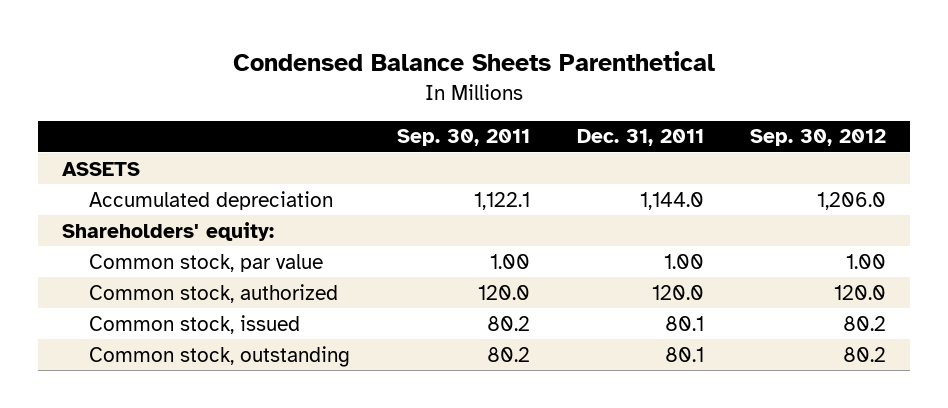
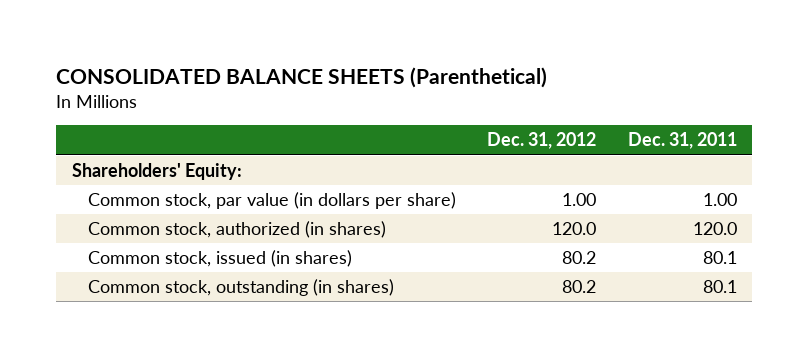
- Condensed Balance Sheets Parenthetical
+ CONSOLIDATED BALANCE SHEETS (Parenthetical)
- | Sep. 30, 2011 | Dec. 31, 2011 | Sep. 30, 2012
+ | Dec. 31, 2012 | Dec. 31, 2011
- ASSETS
- Accumulated depreciation | 1,122.1 | 1,144.0 | 1,206.0
- Shareholders' equity:
- Common stock, par value | 1.00 | 1.00 | 1.00
- Common stock, authorized | 120.0 | 120.0 | 120.0
- Common stock, issued | 80.2 | 80.1 | 80.2
- Common stock, outstanding | 80.2 | 80.1 | 80.2
+ Shareholders' Equity:
+ Common stock, par value (in dollars per share) | 1.00 | 1.00
+ Common stock, authorized (in shares) | 120.0 | 120.0
+ Common stock, issued (in shares) | 80.2 | 80.1
+ Common stock, outstanding (in shares) | 80.2 | 80.1

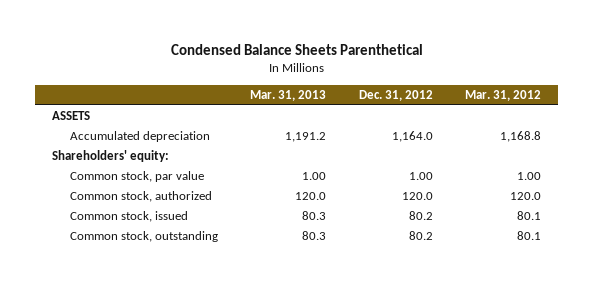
- CONSOLIDATED BALANCE SHEETS (Parenthetical)
+ Condensed Balance Sheets Parenthetical
- | Dec. 31, 2012 | Dec. 31, 2011
+ | Mar. 31, 2013 | Dec. 31, 2012 | Mar. 31, 2012
- Shareholders' Equity:
- Common stock, par value (in dollars per share) | 1.00 | 1.00
- Common stock, authorized (in shares) | 120.0 | 120.0
- Common stock, issued (in shares) | 80.2 | 80.1
- Common stock, outstanding (in shares) | 80.2 | 80.1
+ ASSETS
+ Accumulated depreciation | 1,191.2 | 1,164.0 | 1,168.8
+ Shareholders' equity:
+ Common stock, par value | 1.00 | 1.00 | 1.00
+ Common stock, authorized | 120.0 | 120.0 | 120.0
+ Common stock, issued | 80.3 | 80.2 | 80.1
+ Common stock, outstanding | 80.3 | 80.2 | 80.1

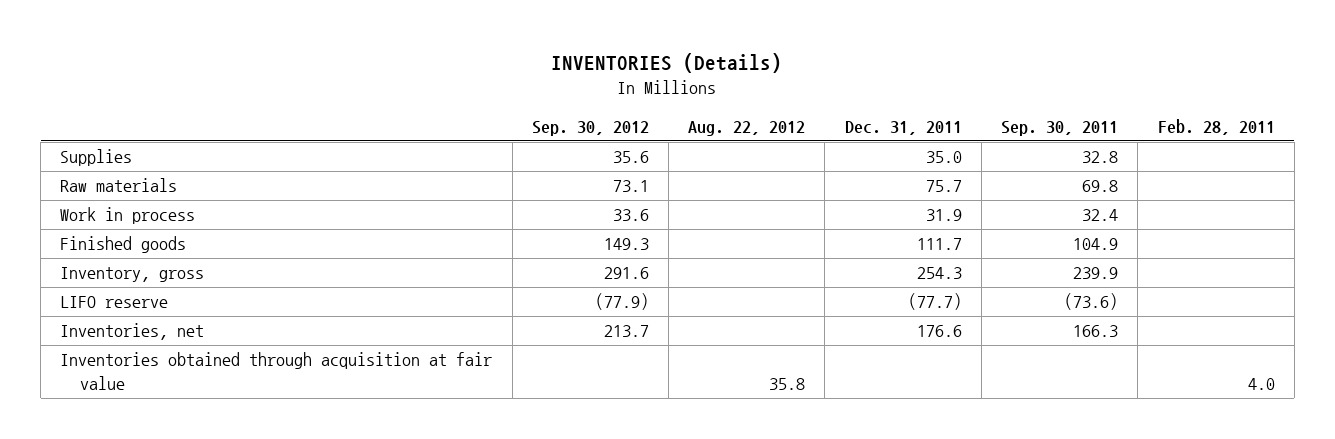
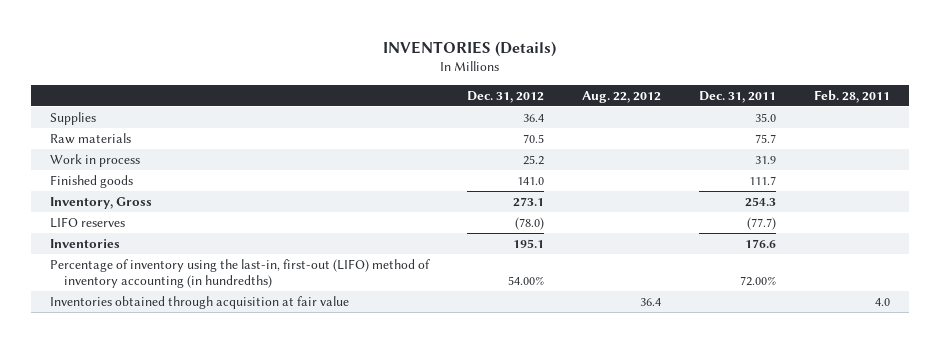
- | Sep. 30, 2012 | Aug. 22, 2012 | Dec. 31, 2011 | Sep. 30, 2011 | Feb. 28, 2011
+ | Dec. 31, 2012 | Aug. 22, 2012 | Dec. 31, 2011 | Feb. 28, 2011
- Inventory, gross | 291.6 | | 254.3 | 239.9 |
- LIFO reserve | (77.9) | | (77.7) | (73.6) |
- Inventories, net | 213.7 | | 176.6 | 166.3 |
- Inventories obtained through acquisition at fair value | | 35.8 | | | 4.0
+ Inventory, Gross | 273.1 | | 254.3 |
+ LIFO reserves | (78.0) | | (77.7) |
+ Inventories | 195.1 | | 176.6 |
+ Percentage of inventory using the last-in, first-out (LIFO) method of inventory accounting (in hundredths) | 54.00% | | 72.00% |
+ Inventories obtained through acquisition at fair value | | 36.4 | | 4.0

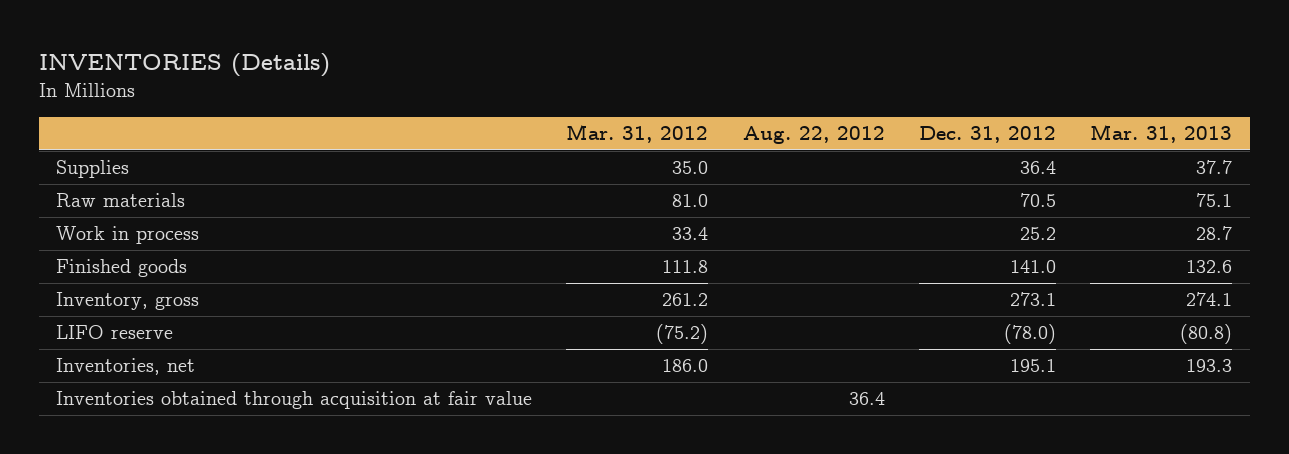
- | Dec. 31, 2012 | Aug. 22, 2012 | Dec. 31, 2011 | Feb. 28, 2011
+ | Mar. 31, 2012 | Aug. 22, 2012 | Dec. 31, 2012 | Mar. 31, 2013
- Inventory, Gross | 273.1 | | 254.3 |
- LIFO reserves | (78.0) | | (77.7) |
- Inventories | 195.1 | | 176.6 |
- Percentage of inventory using the last-in, first-out (LIFO) method of inventory accounting (in hundredths) | 54.00% | | 72.00% |
+ Inventory, gross | 261.2 | | 273.1 | 274.1
+ LIFO reserve | (75.2) | | (78.0) | (80.8)
+ Inventories, net | 186.0 | | 195.1 | 193.3

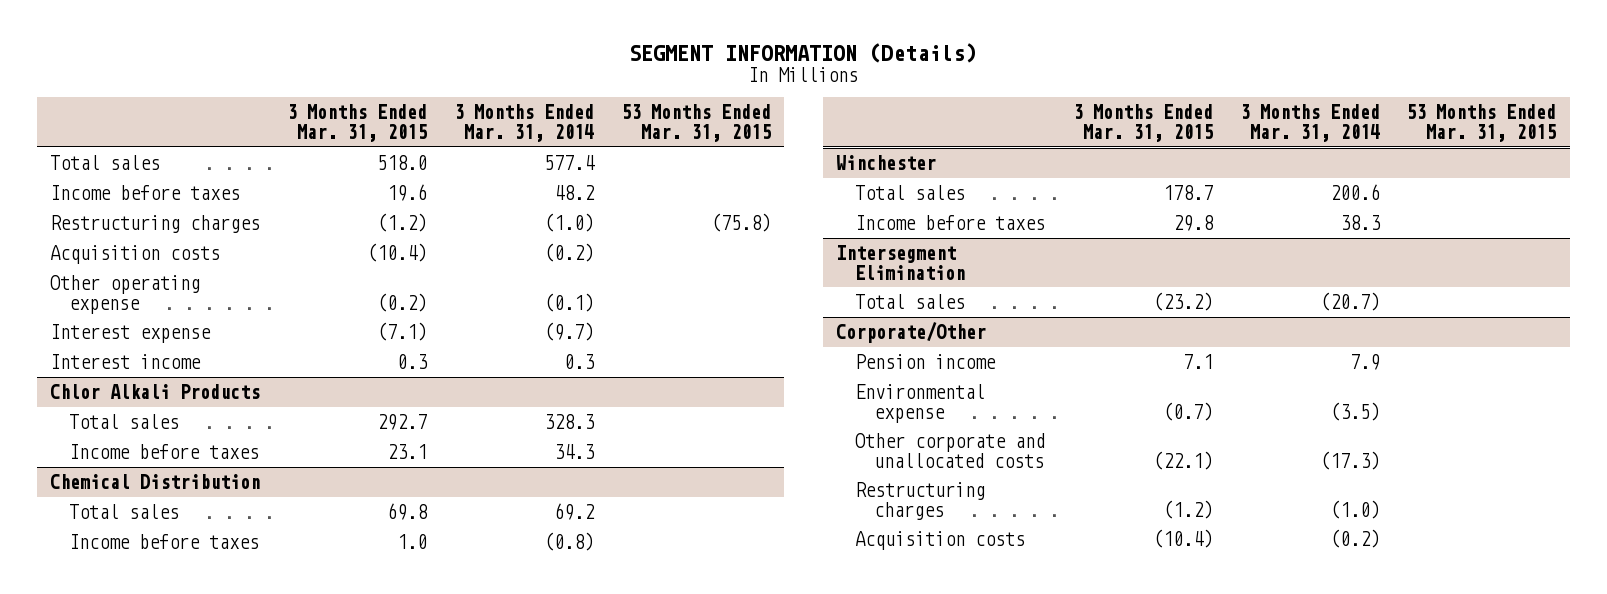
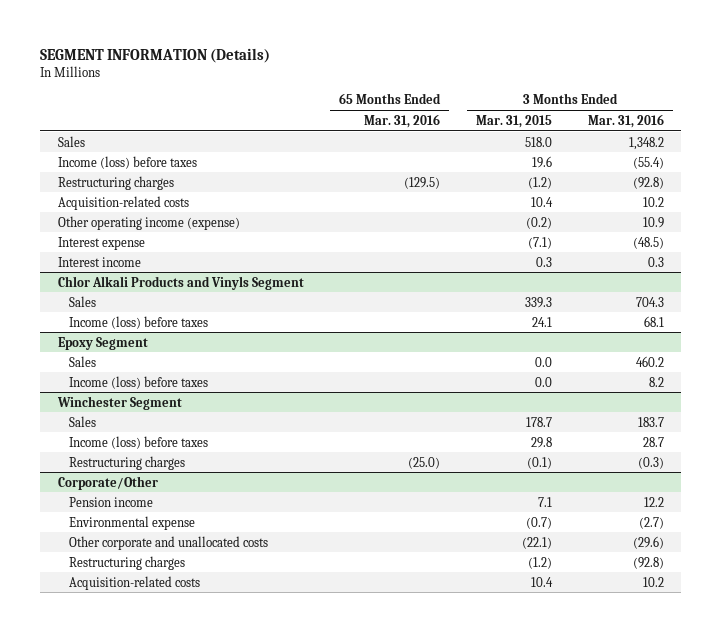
- | 3 Months Ended Mar. 31, 2015 | 3 Months Ended Mar. 31, 2014 | 53 Months Ended Mar. 31, 2015
+ | 65 Months Ended Mar. 31, 2016 | 3 Months Ended Mar. 31, 2015 | 3 Months Ended Mar. 31, 2016
- Total sales | 518.0 | 577.4 |
- Income before taxes | 19.6 | 48.2 |
+ Sales | | 518.0 | 1,348.2
+ Income (loss) before taxes | | 19.6 | (55.4)
- Acquisition costs | (10.4) | (0.2) |
- Other operating expense | (0.2) | (0.1) |
+ Acquisition-related costs | | 10.4 | 10.2
+ Other operating income (expense) | | (0.2) | 10.9
- Chlor Alkali Products
- Total sales | 292.7 | 328.3 |
- Income before taxes | 23.1 | 34.3 |
- Chemical Distribution
- Total sales | 69.8 | 69.2 |
- Income before taxes | 1.0 | (0.8) |
- Winchester
- Total sales | 178.7 | 200.6 |
- Income before taxes | 29.8 | 38.3 |
- Intersegment Elimination
- Total sales | (23.2) | (20.7) |
+ Chlor Alkali Products and Vinyls Segment
+ Sales | | 339.3 | 704.3
+ Income (loss) before taxes | | 24.1 | 68.1
+ Epoxy Segment
+ Sales | | 0.0 | 460.2
+ Income (loss) before taxes | | 0.0 | 8.2
+ Winchester Segment
+ Sales | | 178.7 | 183.7
+ Income (loss) before taxes | | 29.8 | 28.7
+ Restructuring charges | (25.0) | (0.1) | (0.3)
@ Corporate/Other
- Acquisition costs | (10.4) | (0.2) |
+ Acquisition-related costs | | 10.4 | 10.2

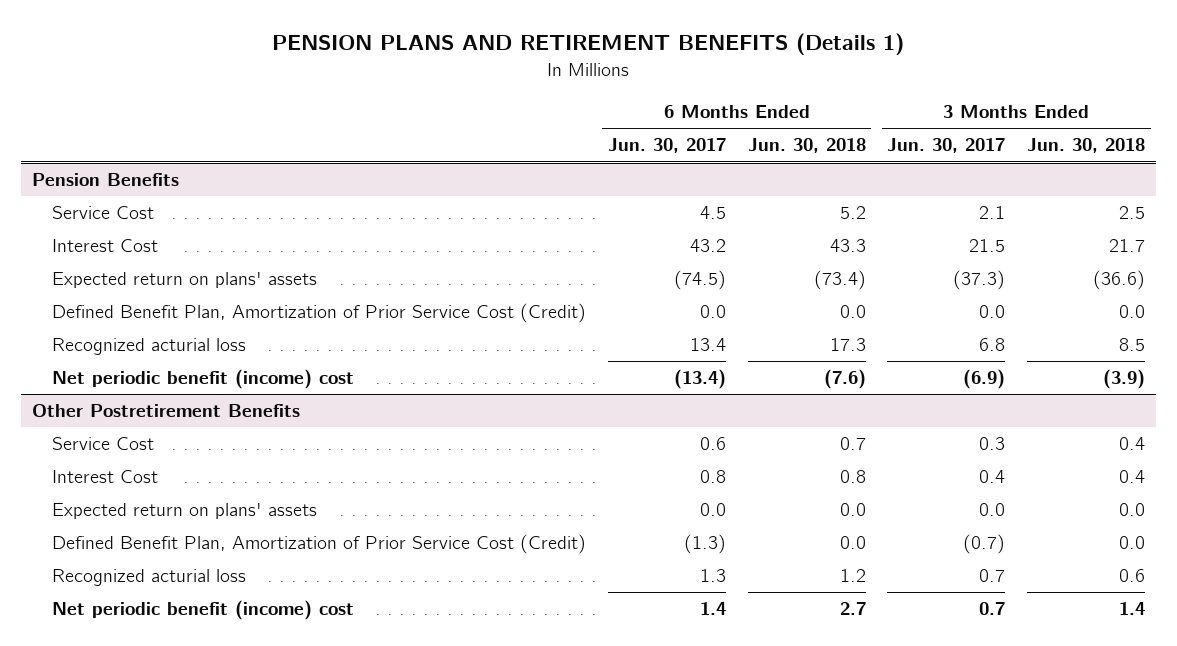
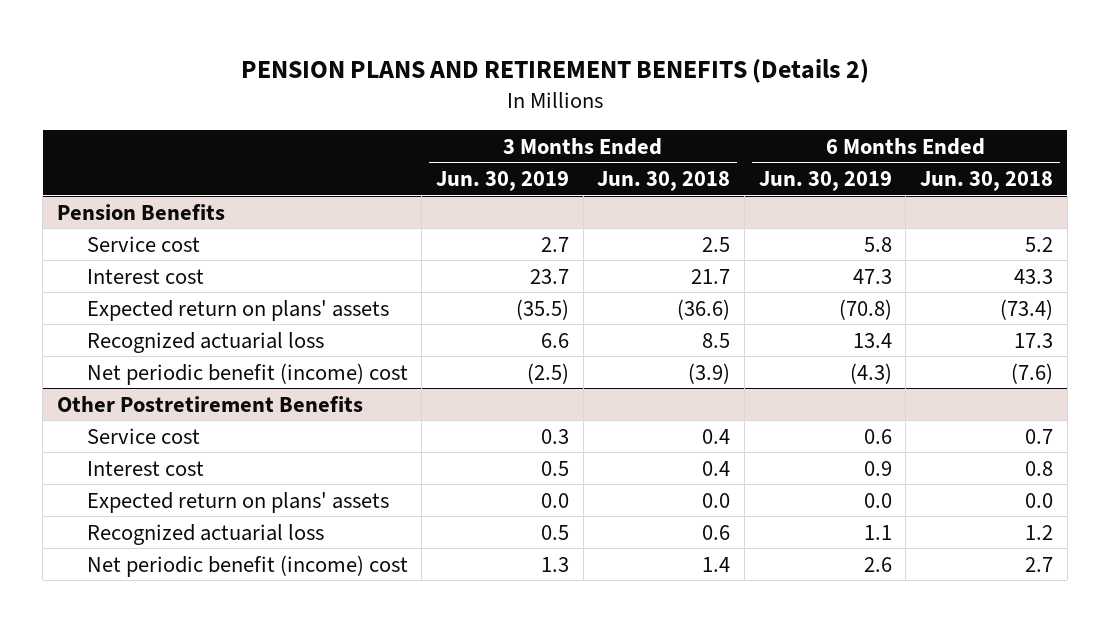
- PENSION PLANS AND RETIREMENT BENEFITS (Details 1)
+ PENSION PLANS AND RETIREMENT BENEFITS (Details 2)
- | 6 Months Ended Jun. 30, 2017 | 6 Months Ended Jun. 30, 2018 | 3 Months Ended Jun. 30, 2017 | 3 Months Ended Jun. 30, 2018
+ | 3 Months Ended Jun. 30, 2019 | 3 Months Ended Jun. 30, 2018 | 6 Months Ended Jun. 30, 2019 | 6 Months Ended Jun. 30, 2018
@ Pension Benefits
- Service Cost | 4.5 | 5.2 | 2.1 | 2.5
- Interest Cost | 43.2 | 43.3 | 21.5 | 21.7
+ Service cost | 2.7 | 2.5 | 5.8 | 5.2
+ Interest cost | 23.7 | 21.7 | 47.3 | 43.3
- Defined Benefit Plan, Amortization of Prior Service Cost (Credit) | 0.0 | 0.0 | 0.0 | 0.0
- Recognized acturial loss | 13.4 | 17.3 | 6.8 | 8.5
+ Recognized actuarial loss | 6.6 | 8.5 | 13.4 | 17.3
@ Other Postretirement Benefits
- Service Cost | 0.6 | 0.7 | 0.3 | 0.4
- Interest Cost | 0.8 | 0.8 | 0.4 | 0.4
+ Service cost | 0.3 | 0.4 | 0.6 | 0.7
+ Interest cost | 0.5 | 0.4 | 0.9 | 0.8
- Defined Benefit Plan, Amortization of Prior Service Cost (Credit) | (1.3) | 0.0 | (0.7) | 0.0
- Recognized acturial loss | 1.3 | 1.2 | 0.7 | 0.6
+ Recognized actuarial loss | 0.5 | 0.6 | 1.1 | 1.2

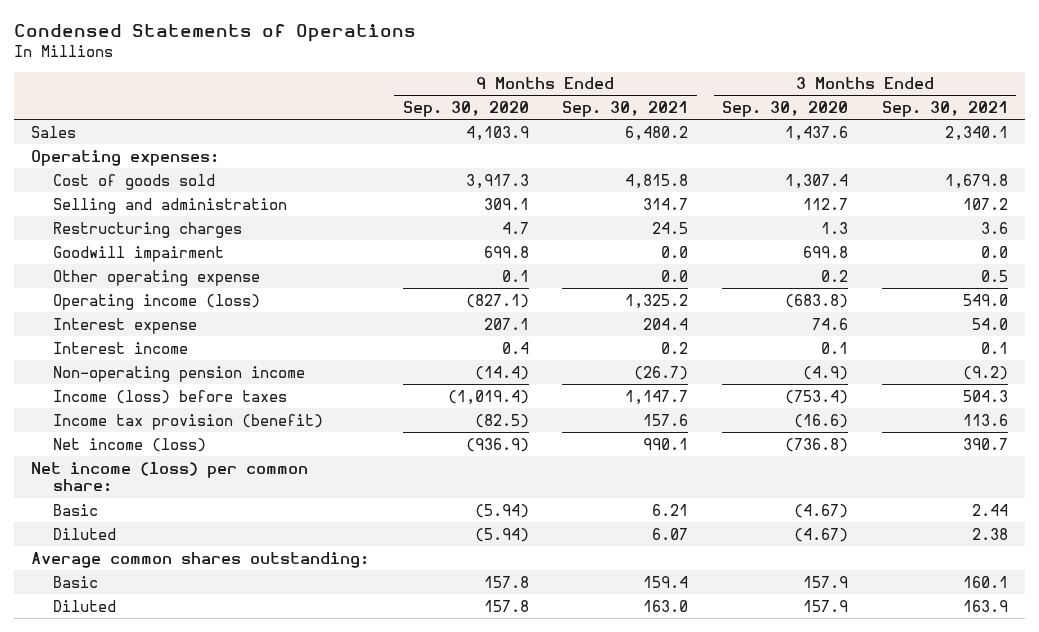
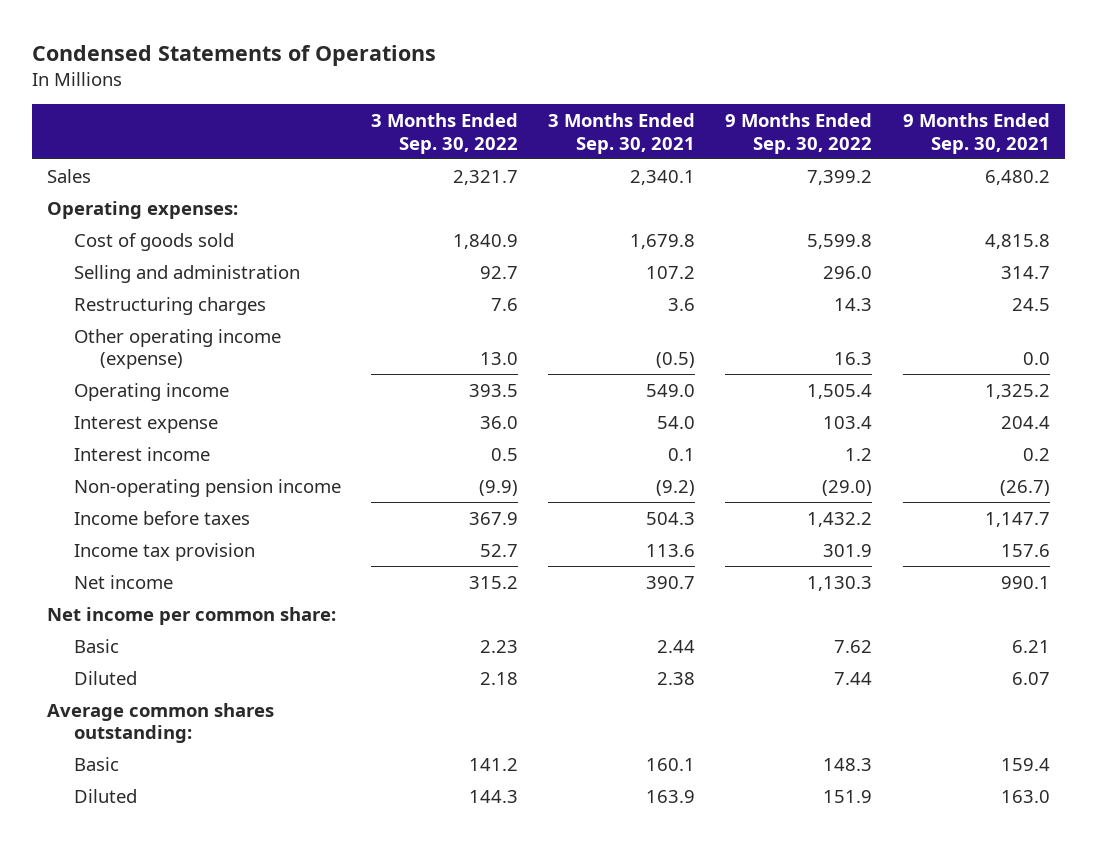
- | 9 Months Ended Sep. 30, 2020 | 9 Months Ended Sep. 30, 2021 | 3 Months Ended Sep. 30, 2020 | 3 Months Ended Sep. 30, 2021
+ | 3 Months Ended Sep. 30, 2022 | 3 Months Ended Sep. 30, 2021 | 9 Months Ended Sep. 30, 2022 | 9 Months Ended Sep. 30, 2021
- Goodwill impairment | 699.8 | 0.0 | 699.8 | 0.0
- Other operating expense | 0.1 | 0.0 | 0.2 | 0.5
- Operating income (loss) | (827.1) | 1,325.2 | (683.8) | 549.0
+ Other operating income (expense) | 13.0 | (0.5) | 16.3 | 0.0
+ Operating income | 393.5 | 549.0 | 1,505.4 | 1,325.2
- Income (loss) before taxes | (1,019.4) | 1,147.7 | (753.4) | 504.3
- Income tax provision (benefit) | (82.5) | 157.6 | (16.6) | 113.6
- Net income (loss) | (936.9) | 990.1 | (736.8) | 390.7
- Net income (loss) per common share:
+ Income before taxes | 367.9 | 504.3 | 1,432.2 | 1,147.7
+ Income tax provision | 52.7 | 113.6 | 301.9 | 157.6
+ Net income | 315.2 | 390.7 | 1,130.3 | 990.1
+ Net income per common share:

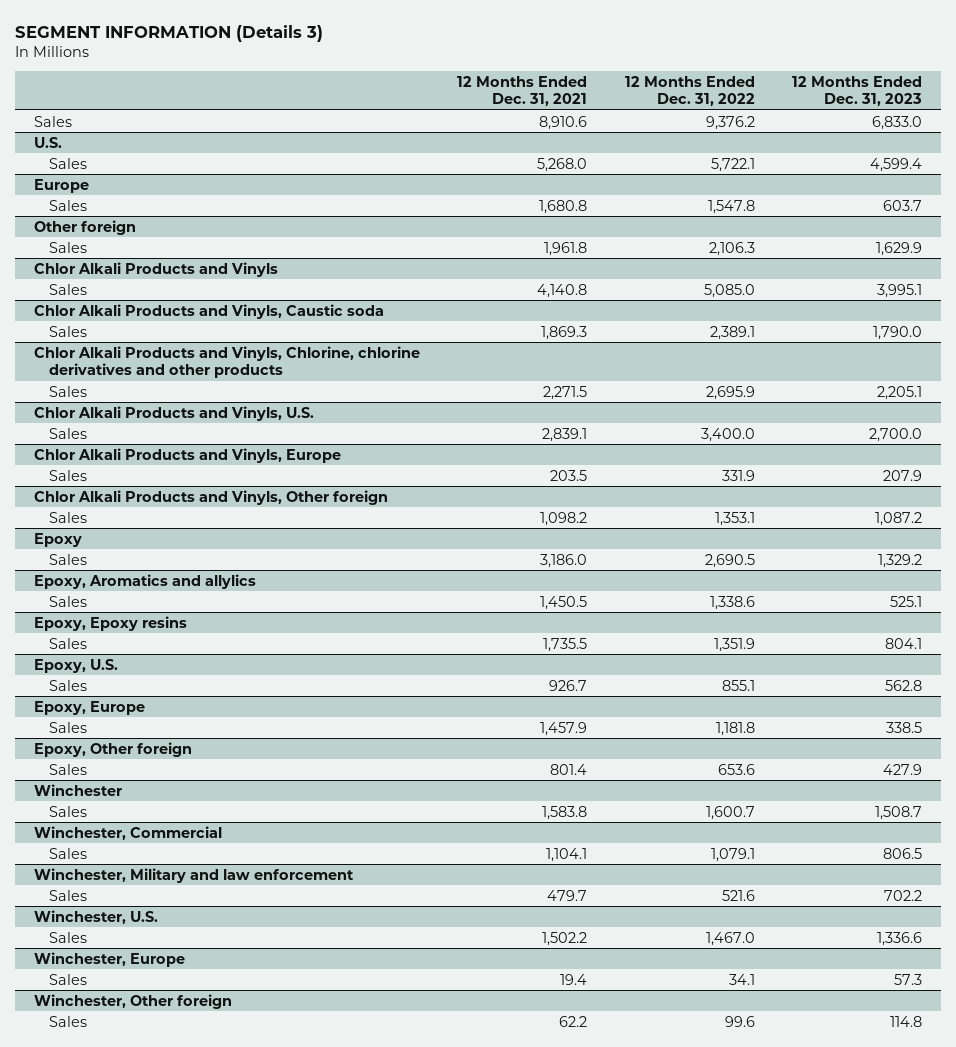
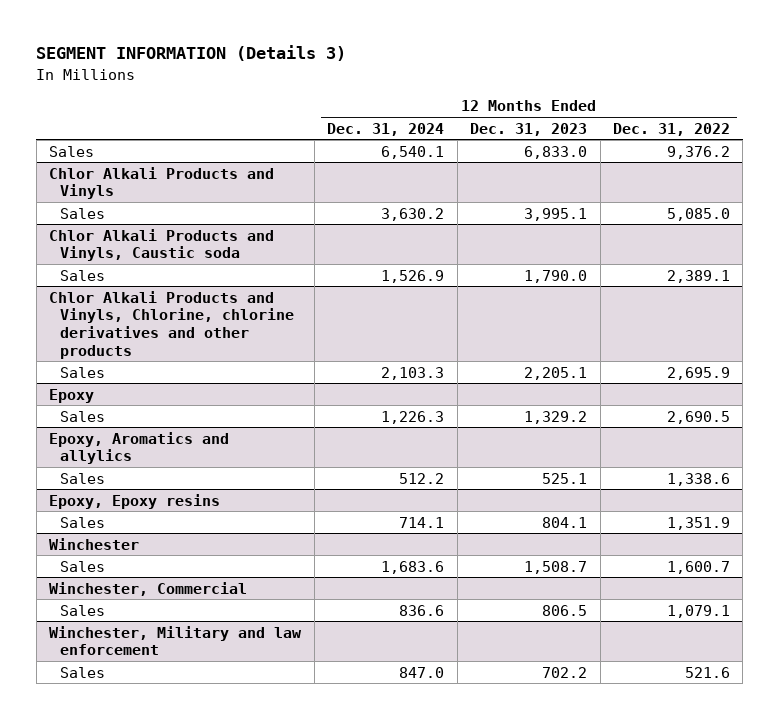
- | 12 Months Ended Dec. 31, 2021 | 12 Months Ended Dec. 31, 2022 | 12 Months Ended Dec. 31, 2023
+ | 12 Months Ended Dec. 31, 2024 | 12 Months Ended Dec. 31, 2023 | 12 Months Ended Dec. 31, 2022
- U.S.
- Sales | 5,268.0 | 5,722.1 | 4,599.4
- Europe
- Sales | 1,680.8 | 1,547.8 | 603.7
- Other foreign
- Sales | 1,961.8 | 2,106.3 | 1,629.9
- Chlor Alkali Products and Vinyls, U.S.
- Sales | 2,839.1 | 3,400.0 | 2,700.0
- Chlor Alkali Products and Vinyls, Europe
- Sales | 203.5 | 331.9 | 207.9
- Chlor Alkali Products and Vinyls, Other foreign
- Sales | 1,098.2 | 1,353.1 | 1,087.2
- Epoxy, U.S.
- Sales | 926.7 | 855.1 | 562.8
- Epoxy, Europe
- Sales | 1,457.9 | 1,181.8 | 338.5
- Epoxy, Other foreign
- Sales | 801.4 | 653.6 | 427.9
- Winchester, U.S.
- Sales | 1,502.2 | 1,467.0 | 1,336.6
- Winchester, Europe
- Sales | 19.4 | 34.1 | 57.3
- Winchester, Other foreign
- Sales | 62.2 | 99.6 | 114.8

